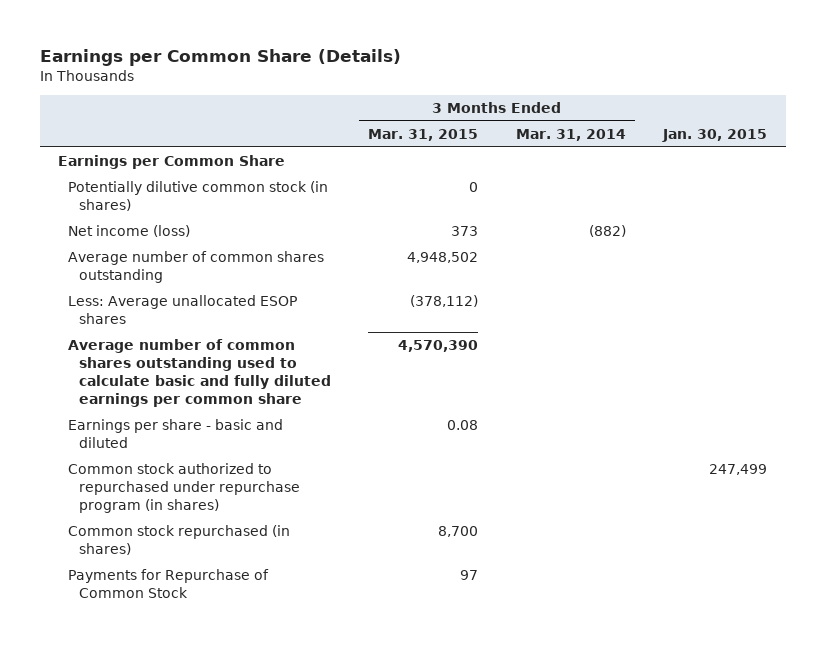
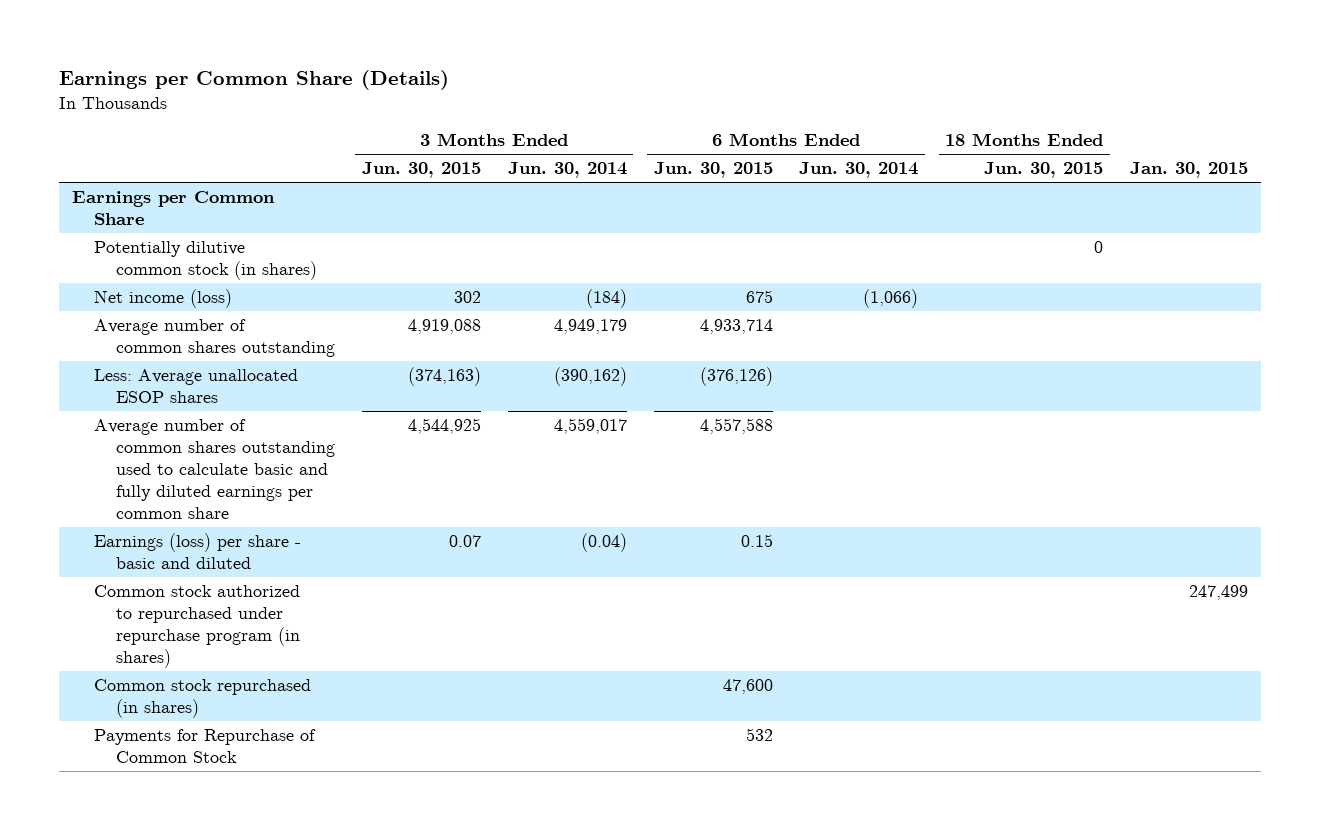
- | 3 Months Ended Mar. 31, 2015 | 3 Months Ended Mar. 31, 2014 | Jan. 30, 2015
+ | 3 Months Ended Jun. 30, 2015 | 3 Months Ended Jun. 30, 2014 | 6 Months Ended Jun. 30, 2015 | 6 Months Ended Jun. 30, 2014 | 18 Months Ended Jun. 30, 2015 | Jan. 30, 2015
- Earnings per share - basic and diluted | 0.08 | |
+ Earnings (loss) per share - basic and diluted | 0.07 | (0.04) | 0.15 | | |

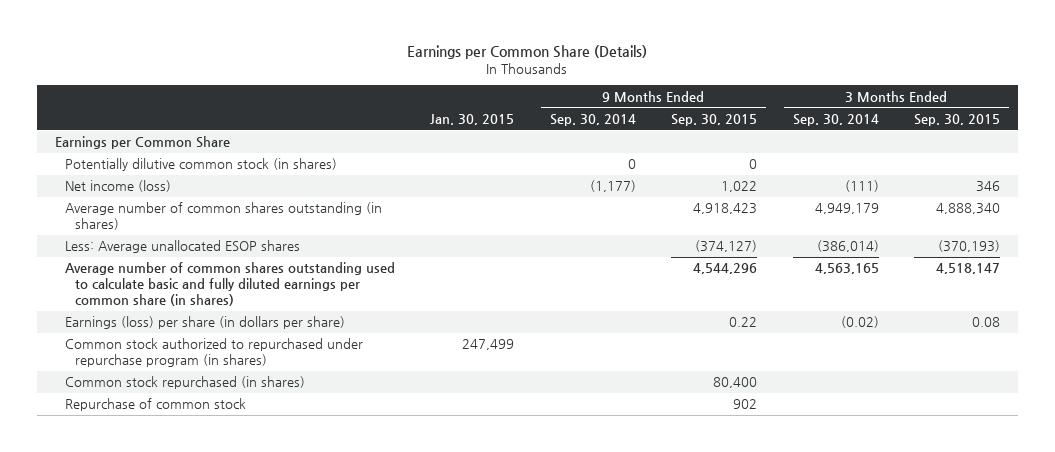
- | 3 Months Ended Jun. 30, 2015 | 3 Months Ended Jun. 30, 2014 | 6 Months Ended Jun. 30, 2015 | 6 Months Ended Jun. 30, 2014 | 18 Months Ended Jun. 30, 2015 | Jan. 30, 2015
+ | Jan. 30, 2015 | 9 Months Ended Sep. 30, 2014 | 9 Months Ended Sep. 30, 2015 | 3 Months Ended Sep. 30, 2014 | 3 Months Ended Sep. 30, 2015
- Average number of common shares outstanding | 4,919,088 | 4,949,179 | 4,933,714 | | |
+ Average number of common shares outstanding (in shares) | | | 4,918,423 | 4,949,179 | 4,888,340
- Average number of common shares outstanding used to calculate basic and fully diluted earnings per common share | 4,544,925 | 4,559,017 | 4,557,588 | | |
- Earnings (loss) per share - basic and diluted | 0.07 | (0.04) | 0.15 | | |
+ Average number of common shares outstanding used to calculate basic and fully diluted earnings per common share (in shares) | | | 4,544,296 | 4,563,165 | 4,518,147
+ Earnings (loss) per share (in dollars per share) | | | 0.22 | (0.02) | 0.08
- Payments for Repurchase of Common Stock | | | 532 | | |
+ Repurchase of common stock | | | 902 | |

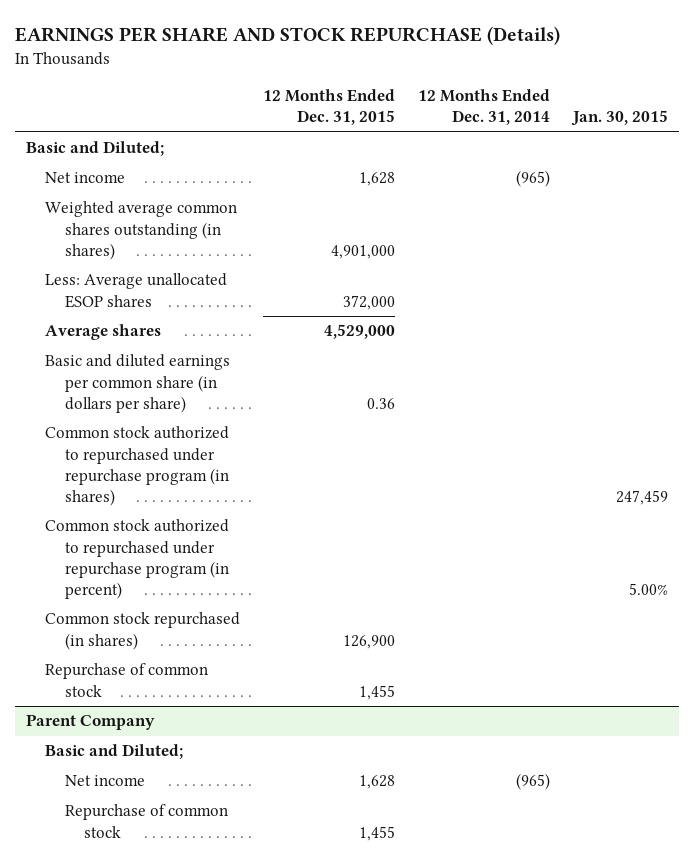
- Earnings per Common Share (Details)
+ EARNINGS PER SHARE AND STOCK REPURCHASE (Details)
- | Jan. 30, 2015 | 9 Months Ended Sep. 30, 2014 | 9 Months Ended Sep. 30, 2015 | 3 Months Ended Sep. 30, 2014 | 3 Months Ended Sep. 30, 2015
+ | 12 Months Ended Dec. 31, 2015 | 12 Months Ended Dec. 31, 2014 | Jan. 30, 2015
- Earnings per Common Share
- Potentially dilutive common stock (in shares) | | 0 | 0 | |
- Net income (loss) | | (1,177) | 1,022 | (111) | 346
- Average number of common shares outstanding (in shares) | | | 4,918,423 | 4,949,179 | 4,888,340
+ Basic and Diluted;
+ Net income | 1,628 | (965) |
+ Weighted average common shares outstanding (in shares) | 4,901,000 | |
- Average number of common shares outstanding used to calculate basic and fully diluted earnings per common share (in shares) | | | 4,544,296 | 4,563,165 | 4,518,147
- Earnings (loss) per share (in dollars per share) | | | 0.22 | (0.02) | 0.08
- Common stock authorized to repurchased under repurchase program (in shares) | 247,499 | | | |
+ Average shares | 4,529,000 | |
+ Basic and diluted earnings per common share (in dollars per share) | 0.36 | |
+ Common stock authorized to repurchased under repurchase program (in shares) | | | 247,459
+ Common stock authorized to repurchased under repurchase program (in percent) | | | 5.00%
+ Parent Company
+ Basic and Diluted;
+ Net income | 1,628 | (965) |
+ Repurchase of common stock | 1,455 | |

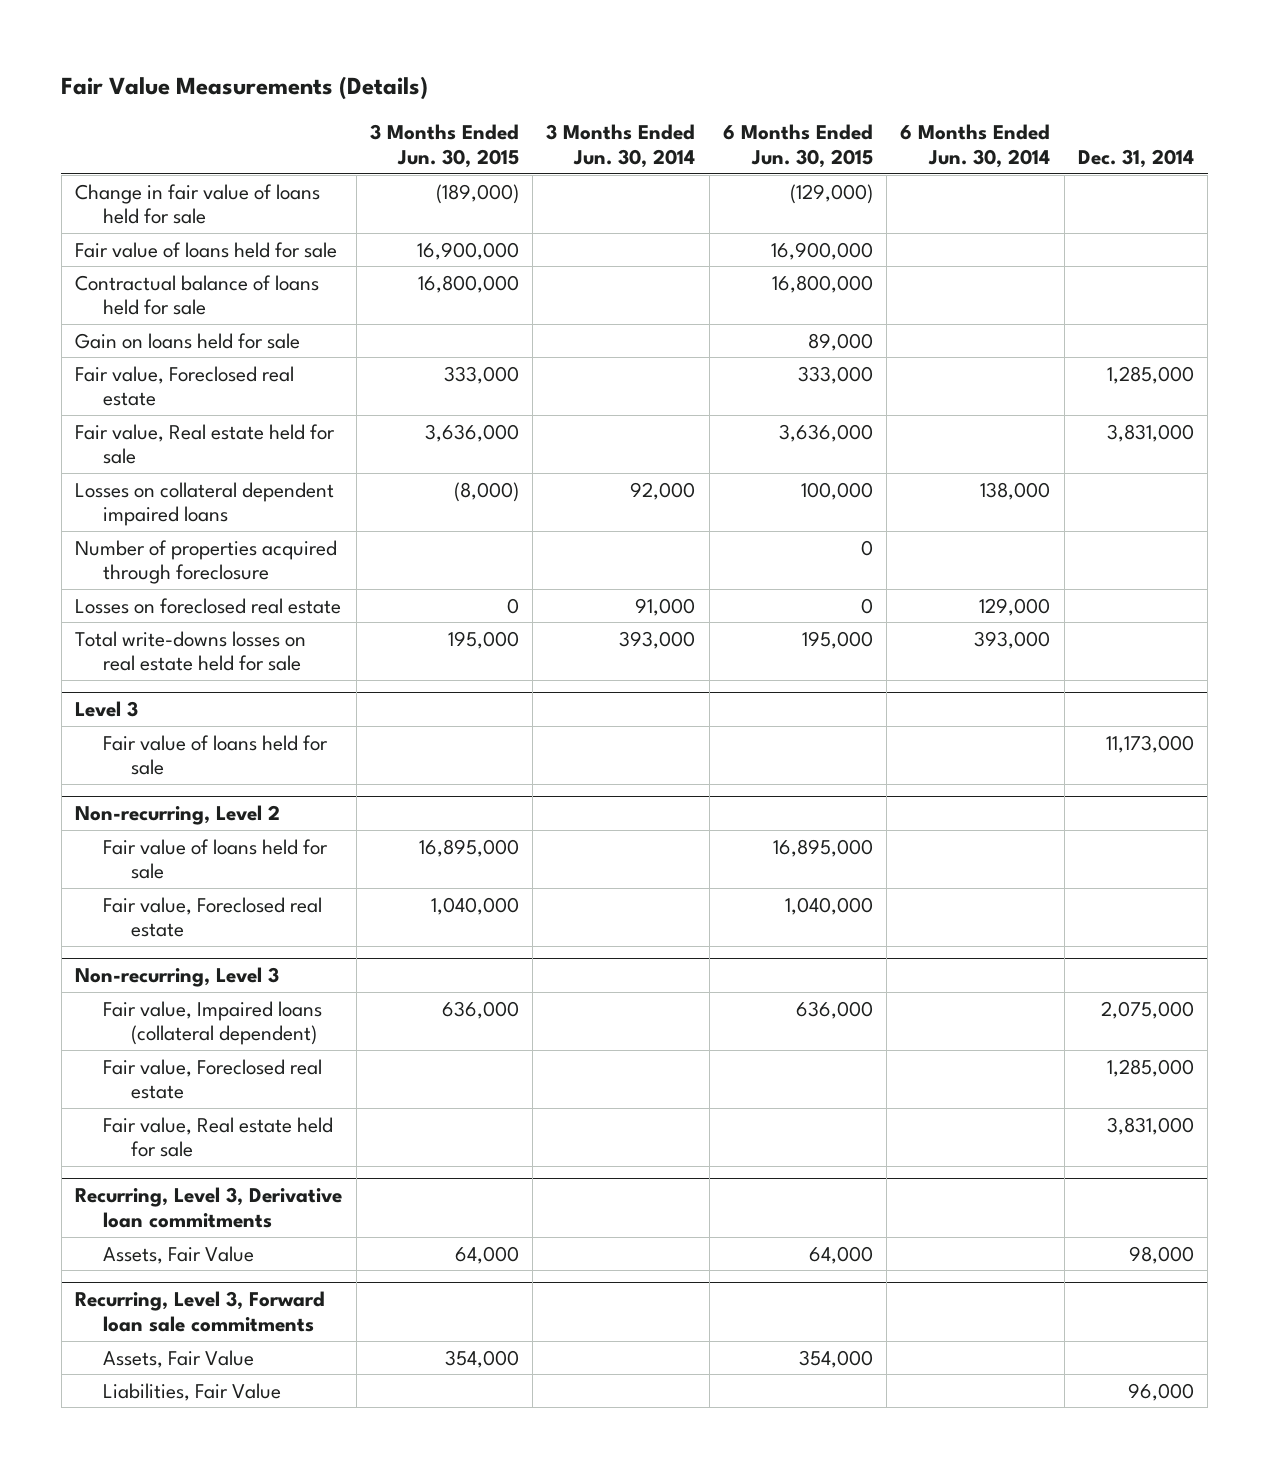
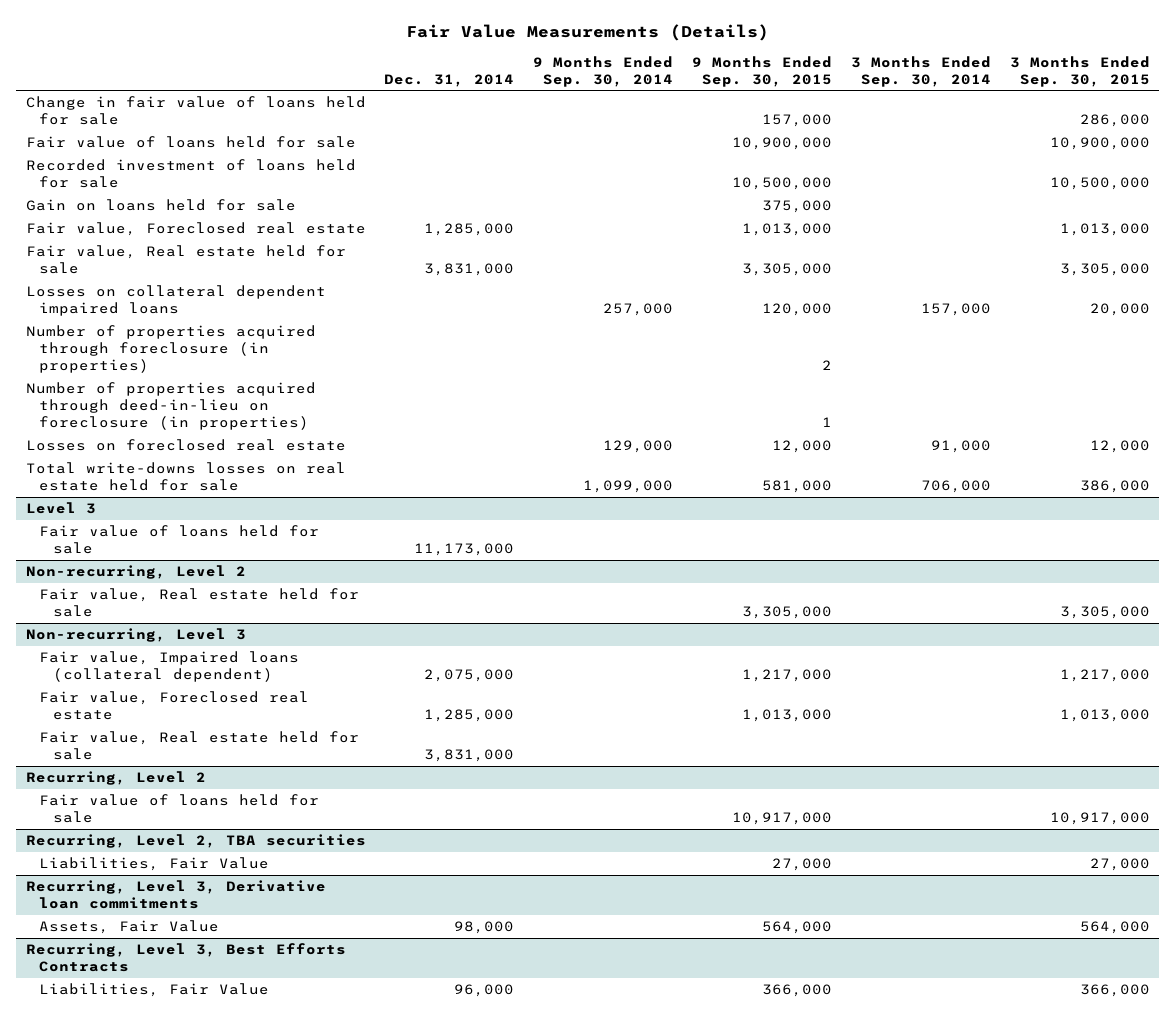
- | 3 Months Ended Jun. 30, 2015 | 3 Months Ended Jun. 30, 2014 | 6 Months Ended Jun. 30, 2015 | 6 Months Ended Jun. 30, 2014 | Dec. 31, 2014
+ | Dec. 31, 2014 | 9 Months Ended Sep. 30, 2014 | 9 Months Ended Sep. 30, 2015 | 3 Months Ended Sep. 30, 2014 | 3 Months Ended Sep. 30, 2015
- Contractual balance of loans held for sale | 16,800,000 | | 16,800,000 | |
+ Recorded investment of loans held for sale | | | 10,500,000 | | 10,500,000
- Number of properties acquired through foreclosure | | | 0 | |
+ Number of properties acquired through foreclosure (in properties) | | | 2 | |
+ Number of properties acquired through deed-in-lieu on foreclosure (in properties) | | | 1 | |
@ Non-recurring, Level 2
- Fair value of loans held for sale | 16,895,000 | | 16,895,000 | |
- Fair value, Foreclosed real estate | 1,040,000 | | 1,040,000 | |
+ Fair value, Real estate held for sale | | | 3,305,000 | | 3,305,000
+ Recurring, Level 2
+ Fair value of loans held for sale | | | 10,917,000 | | 10,917,000
+ Recurring, Level 2, TBA securities
+ Liabilities, Fair Value | | | 27,000 | | 27,000
- Recurring, Level 3, Forward loan sale commitments
- Assets, Fair Value | 354,000 | | 354,000 | |
+ Recurring, Level 3, Best Efforts Contracts

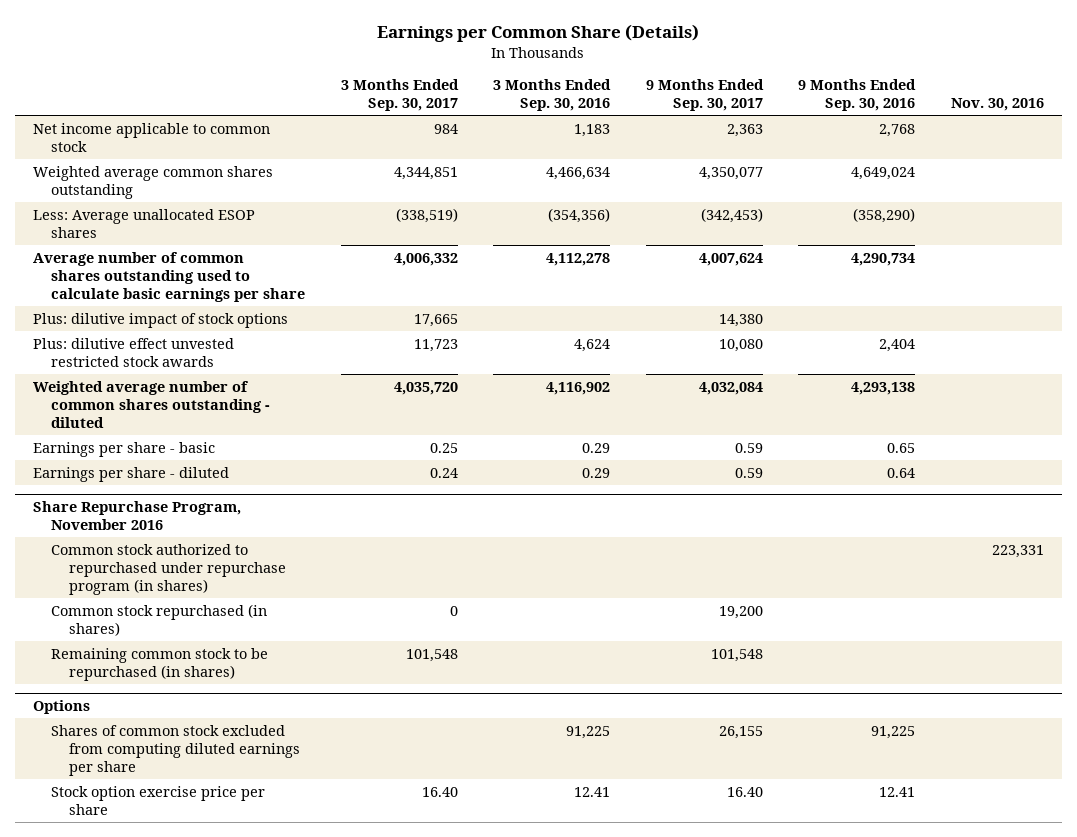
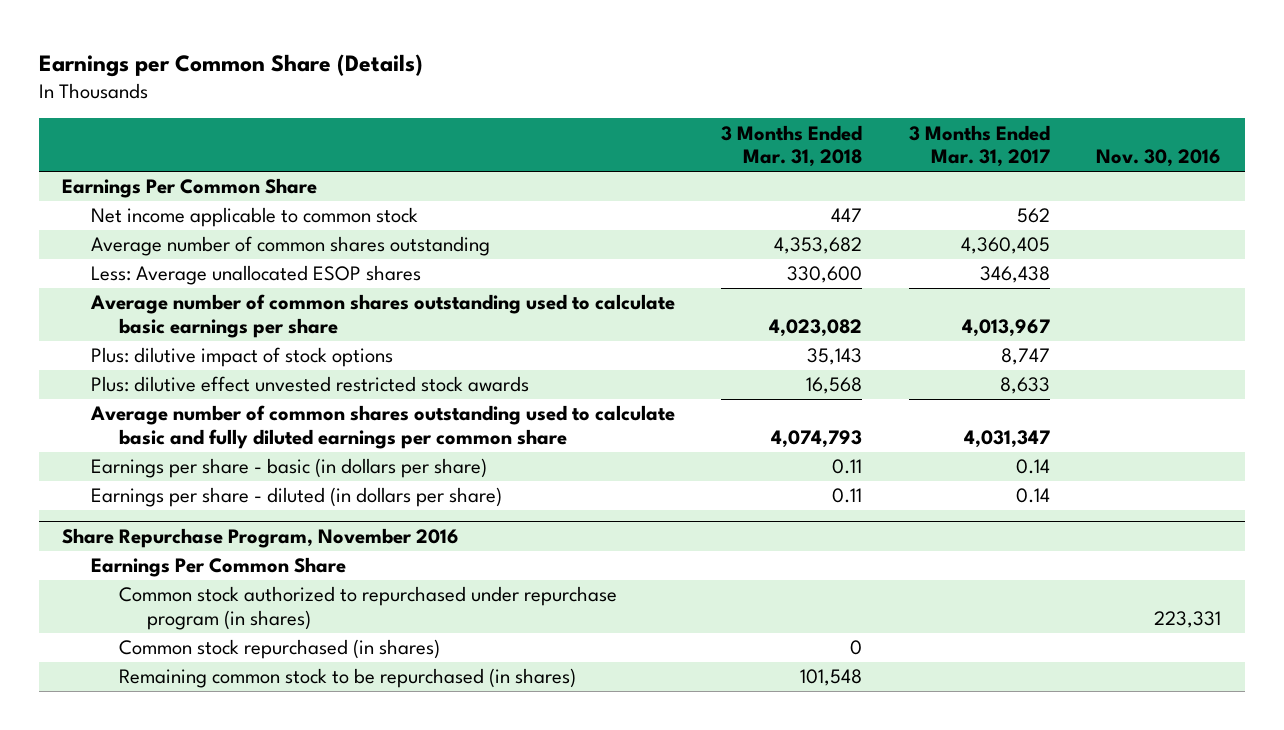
- | 3 Months Ended Sep. 30, 2017 | 3 Months Ended Sep. 30, 2016 | 9 Months Ended Sep. 30, 2017 | 9 Months Ended Sep. 30, 2016 | Nov. 30, 2016
+ | 3 Months Ended Mar. 31, 2018 | 3 Months Ended Mar. 31, 2017 | Nov. 30, 2016
+ Earnings Per Common Share
- Weighted average common shares outstanding | 4,344,851 | 4,466,634 | 4,350,077 | 4,649,024 |
+ Average number of common shares outstanding | 4,353,682 | 4,360,405 |
- Weighted average number of common shares outstanding - diluted | 4,035,720 | 4,116,902 | 4,032,084 | 4,293,138 |
- Earnings per share - basic | 0.25 | 0.29 | 0.59 | 0.65 |
- Earnings per share - diluted | 0.24 | 0.29 | 0.59 | 0.64 |
+ Average number of common shares outstanding used to calculate basic and fully diluted earnings per common share | 4,074,793 | 4,031,347 |
+ Earnings per share - basic (in dollars per share) | 0.11 | 0.14 |
+ Earnings per share - diluted (in dollars per share) | 0.11 | 0.14 |
@ Share Repurchase Program, November 2016
+ Earnings Per Common Share
- Options
- Shares of common stock excluded from computing diluted earnings per share | | 91,225 | 26,155 | 91,225 |
- Stock option exercise price per share | 16.40 | 12.41 | 16.40 | 12.41 |

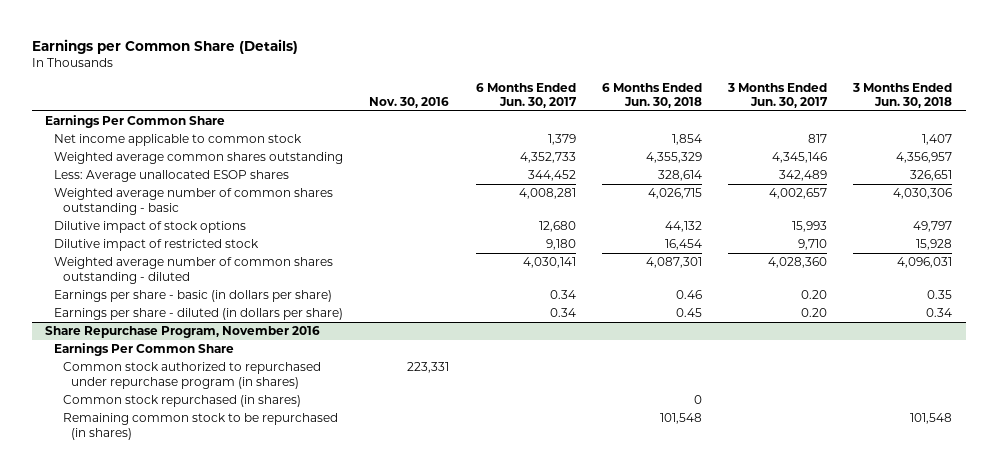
- | 3 Months Ended Mar. 31, 2018 | 3 Months Ended Mar. 31, 2017 | Nov. 30, 2016
+ | Nov. 30, 2016 | 6 Months Ended Jun. 30, 2017 | 6 Months Ended Jun. 30, 2018 | 3 Months Ended Jun. 30, 2017 | 3 Months Ended Jun. 30, 2018
- Average number of common shares outstanding | 4,353,682 | 4,360,405 |
+ Weighted average common shares outstanding | | 4,352,733 | 4,355,329 | 4,345,146 | 4,356,957
- Average number of common shares outstanding used to calculate basic earnings per share | 4,023,082 | 4,013,967 |
- Plus: dilutive impact of stock options | 35,143 | 8,747 |
- Plus: dilutive effect unvested restricted stock awards | 16,568 | 8,633 |
- Average number of common shares outstanding used to calculate basic and fully diluted earnings per common share | 4,074,793 | 4,031,347 |
+ Weighted average number of common shares outstanding - basic | | 4,008,281 | 4,026,715 | 4,002,657 | 4,030,306
+ Dilutive impact of stock options | | 12,680 | 44,132 | 15,993 | 49,797
+ Dilutive impact of restricted stock | | 9,180 | 16,454 | 9,710 | 15,928
+ Weighted average number of common shares outstanding - diluted | | 4,030,141 | 4,087,301 | 4,028,360 | 4,096,031

